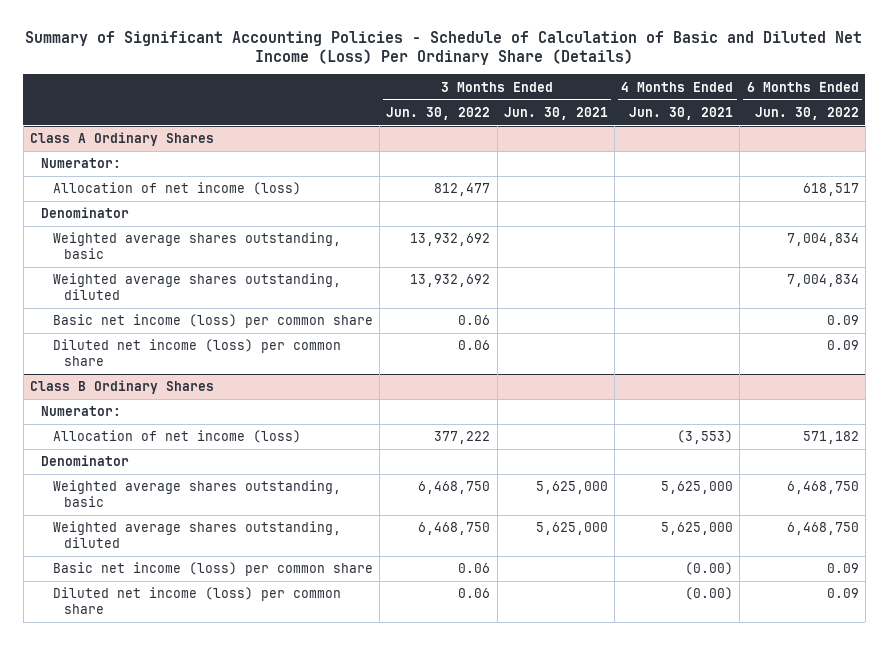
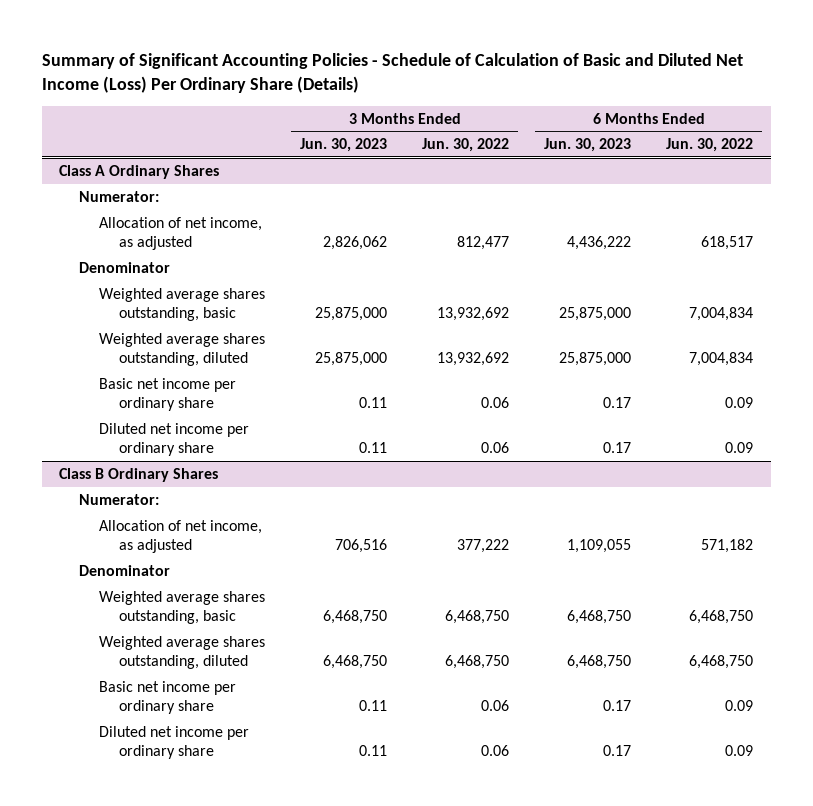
- | 3 Months Ended Jun. 30, 2022 | 3 Months Ended Jun. 30, 2021 | 4 Months Ended Jun. 30, 2021 | 6 Months Ended Jun. 30, 2022
+ | 3 Months Ended Jun. 30, 2023 | 3 Months Ended Jun. 30, 2022 | 6 Months Ended Jun. 30, 2023 | 6 Months Ended Jun. 30, 2022
@ Class A Ordinary Shares
- Allocation of net income (loss) | 812,477 | | | 618,517
+ Allocation of net income, as adjusted | 2,826,062 | 812,477 | 4,436,222 | 618,517
- Basic net income (loss) per common share | 0.06 | | | 0.09
- Diluted net income (loss) per common share | 0.06 | | | 0.09
+ Basic net income per ordinary share | 0.11 | 0.06 | 0.17 | 0.09
+ Diluted net income per ordinary share | 0.11 | 0.06 | 0.17 | 0.09
@ Class B Ordinary Shares
- Allocation of net income (loss) | 377,222 | | (3,553) | 571,182
+ Allocation of net income, as adjusted | 706,516 | 377,222 | 1,109,055 | 571,182
- Basic net income (loss) per common share | 0.06 | | (0.00) | 0.09
- Diluted net income (loss) per common share | 0.06 | | (0.00) | 0.09
+ Basic net income per ordinary share | 0.11 | 0.06 | 0.17 | 0.09
+ Diluted net income per ordinary share | 0.11 | 0.06 | 0.17 | 0.09

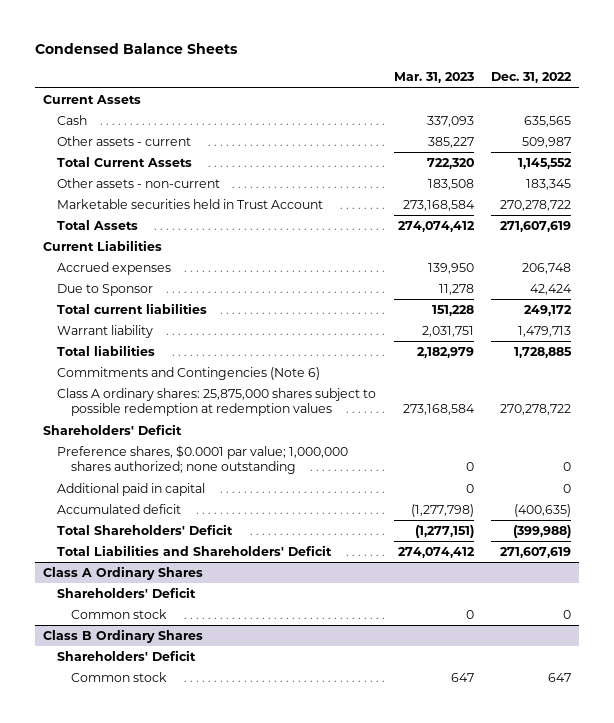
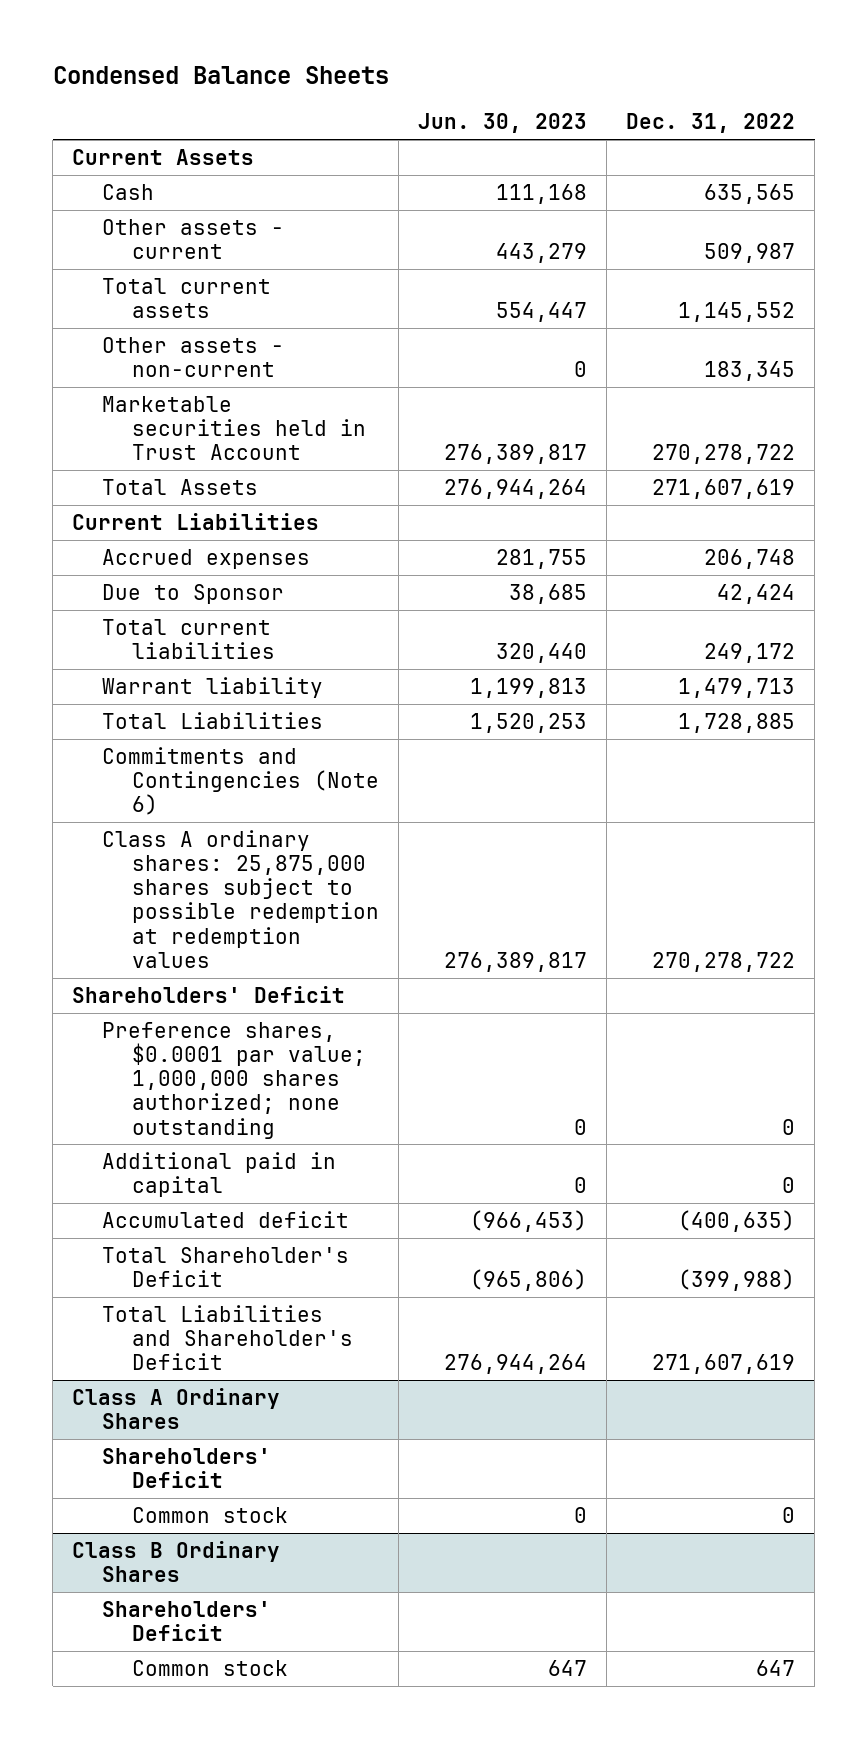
- | Mar. 31, 2023 | Dec. 31, 2022
+ | Jun. 30, 2023 | Dec. 31, 2022
- Total Current Assets | 722,320 | 1,145,552
+ Total current assets | 554,447 | 1,145,552
- Total liabilities | 2,182,979 | 1,728,885
+ Total Liabilities | 1,520,253 | 1,728,885
- Total Shareholders' Deficit | (1,277,151) | (399,988)
- Total Liabilities and Shareholders' Deficit | 274,074,412 | 271,607,619
+ Total Shareholder's Deficit | (965,806) | (399,988)
+ Total Liabilities and Shareholder's Deficit | 276,944,264 | 271,607,619

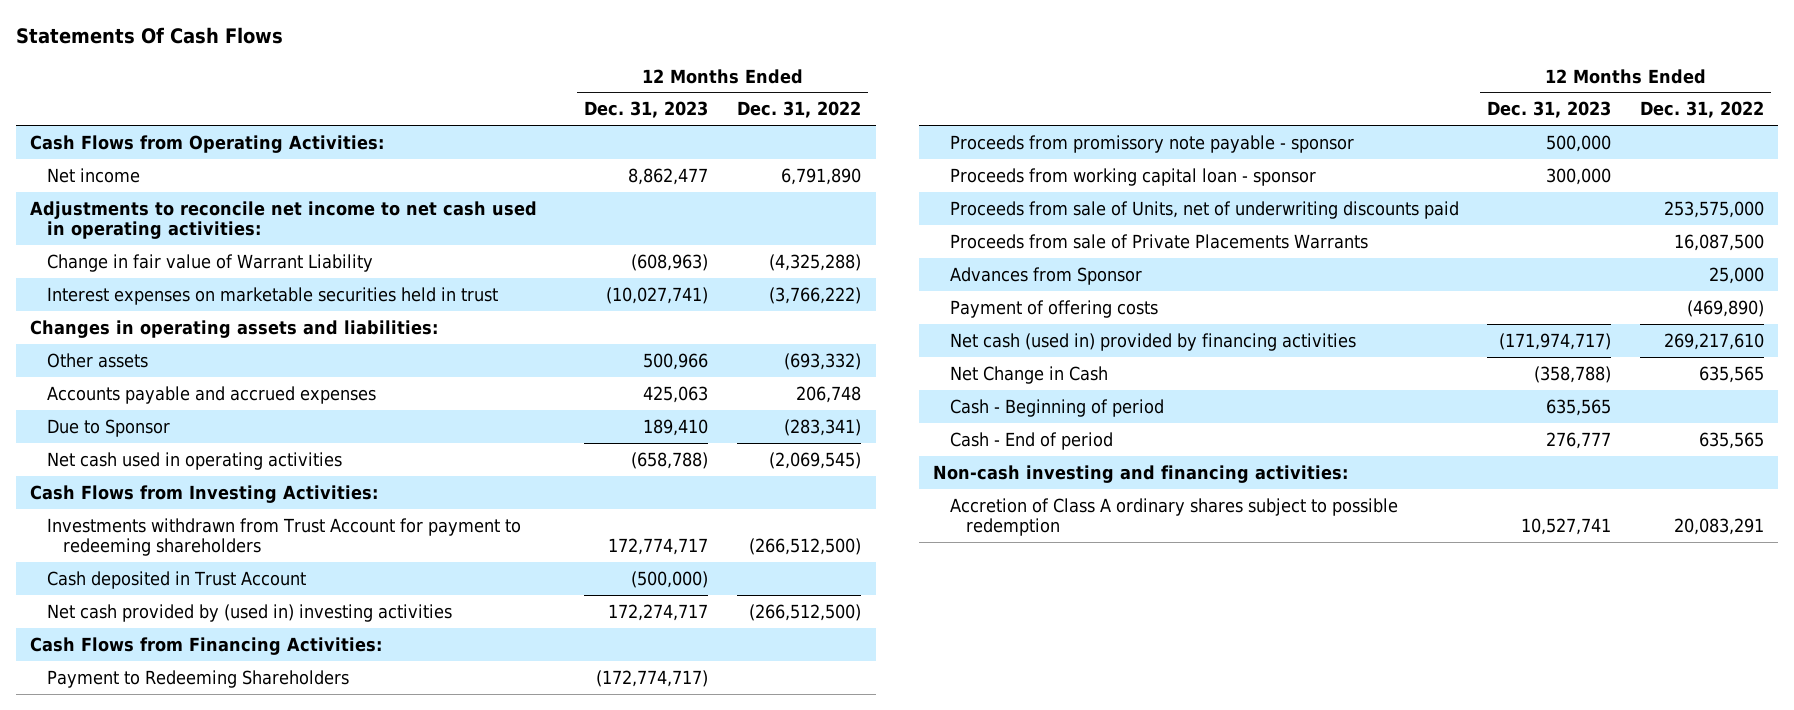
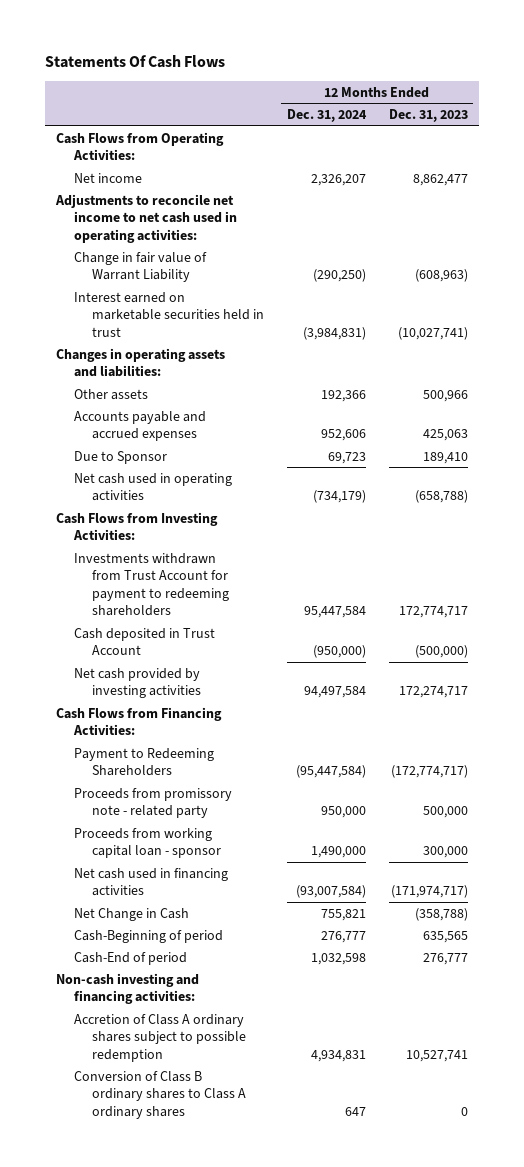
- | 12 Months Ended Dec. 31, 2023 | 12 Months Ended Dec. 31, 2022
+ | 12 Months Ended Dec. 31, 2024 | 12 Months Ended Dec. 31, 2023
- Interest expenses on marketable securities held in trust | (10,027,741) | (3,766,222)
+ Interest earned on marketable securities held in trust | (3,984,831) | (10,027,741)
- Net cash provided by (used in) investing activities | 172,274,717 | (266,512,500)
+ Net cash provided by investing activities | 94,497,584 | 172,274,717
- Proceeds from promissory note payable - sponsor | 500,000 |
+ Proceeds from promissory note - related party | 950,000 | 500,000
- Proceeds from sale of Units, net of underwriting discounts paid | | 253,575,000
- Proceeds from sale of Private Placements Warrants | | 16,087,500
- Advances from Sponsor | | 25,000
- Payment of offering costs | | (469,890)
- Net cash (used in) provided by financing activities | (171,974,717) | 269,217,610
+ Net cash used in financing activities | (93,007,584) | (171,974,717)
- Cash - Beginning of period | 635,565 |
- Cash - End of period | 276,777 | 635,565
+ Cash-Beginning of period | 276,777 | 635,565
+ Cash-End of period | 1,032,598 | 276,777
+ Conversion of Class B ordinary shares to Class A ordinary shares | 647 | 0

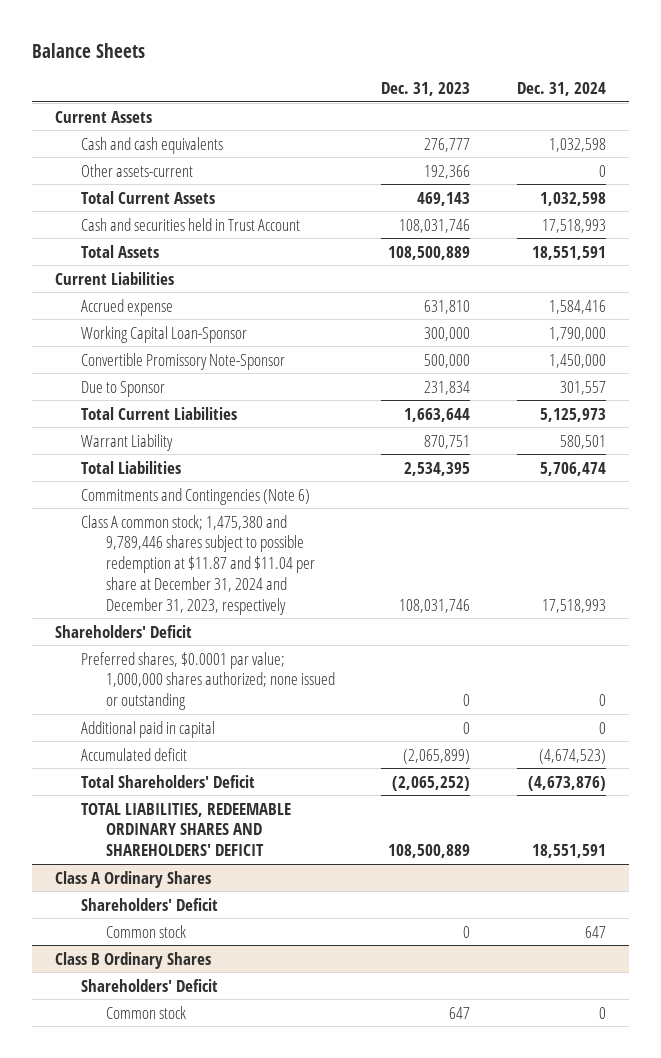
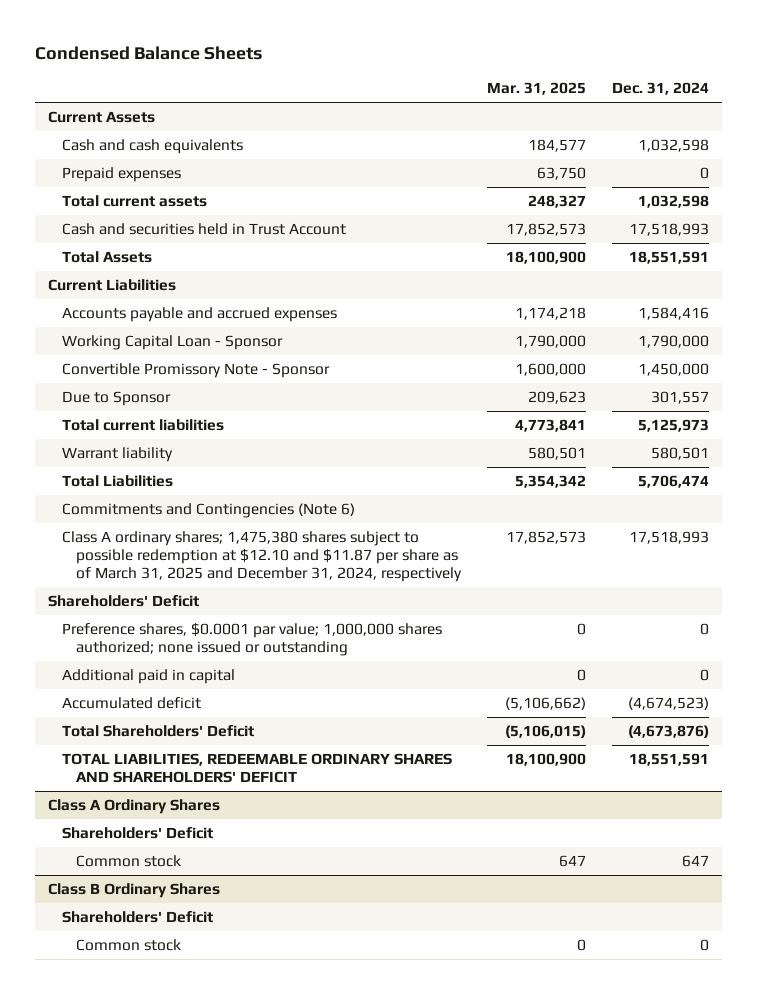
- Balance Sheets
+ Condensed Balance Sheets
- | Dec. 31, 2023 | Dec. 31, 2024
+ | Mar. 31, 2025 | Dec. 31, 2024
- Other assets-current | 192,366 | 0
- Total Current Assets | 469,143 | 1,032,598
+ Prepaid expenses | 63,750 | 0
+ Total current assets | 248,327 | 1,032,598
- Accrued expense | 631,810 | 1,584,416
- Working Capital Loan-Sponsor | 300,000 | 1,790,000
- Convertible Promissory Note-Sponsor | 500,000 | 1,450,000
+ Accounts payable and accrued expenses | 1,174,218 | 1,584,416
+ Working Capital Loan - Sponsor | 1,790,000 | 1,790,000
+ Convertible Promissory Note - Sponsor | 1,600,000 | 1,450,000
- Total Current Liabilities | 1,663,644 | 5,125,973
- Warrant Liability | 870,751 | 580,501
+ Total current liabilities | 4,773,841 | 5,125,973
+ Warrant liability | 580,501 | 580,501
- Class A common stock; 1,475,380 and 9,789,446 shares subject to possible redemption at $11.87 and $11.04 per share at December 31, 2024 and December 31, 2023, respectively | 108,031,746 | 17,518,993
+ Class A ordinary shares; 1,475,380 shares subject to possible redemption at $12.10 and $11.87 per share as of March 31, 2025 and December 31, 2024, respectively | 17,852,573 | 17,518,993
- Preferred shares, $0.0001 par value; 1,000,000 shares authorized; none issued or outstanding | 0 | 0
+ Preference shares, $0.0001 par value; 1,000,000 shares authorized; none issued or outstanding | 0 | 0

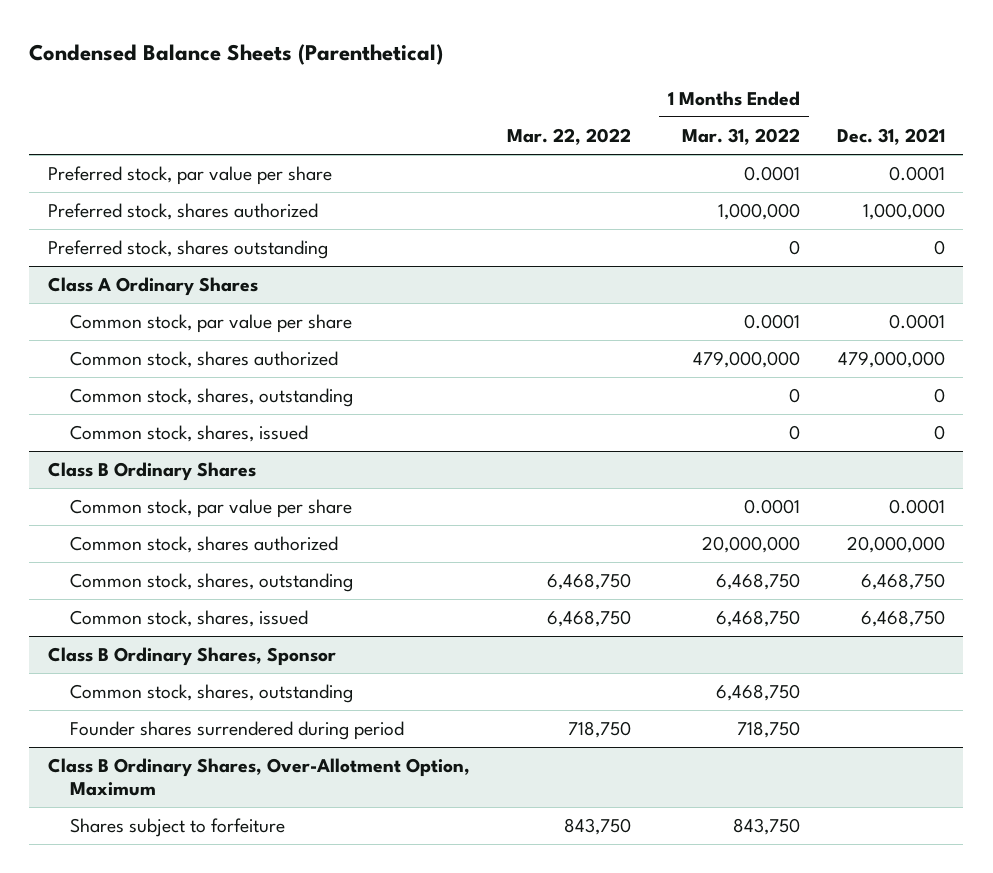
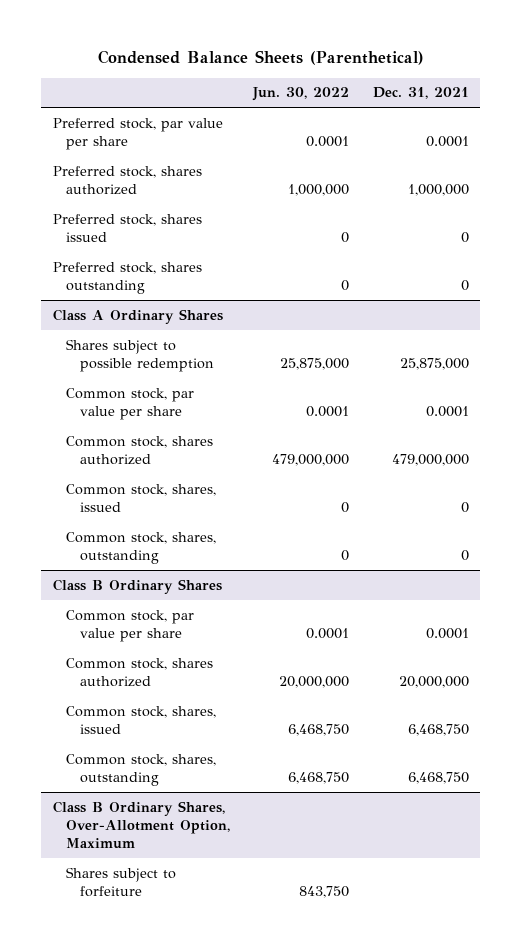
- | Mar. 22, 2022 | 1 Months Ended Mar. 31, 2022 | Dec. 31, 2021
+ | Jun. 30, 2022 | Dec. 31, 2021
+ Preferred stock, shares issued | 0 | 0
@ Class A Ordinary Shares
+ Shares subject to possible redemption | 25,875,000 | 25,875,000
moved down: Common stock, shares, outstanding | 0 | 0
- Class B Ordinary Shares, Sponsor
- Common stock, shares, outstanding | | 6,468,750 |
- Founder shares surrendered during period | 718,750 | 718,750 |
@ Class B Ordinary Shares
moved down: Common stock, shares, outstanding | 6,468,750 | 6,468,750

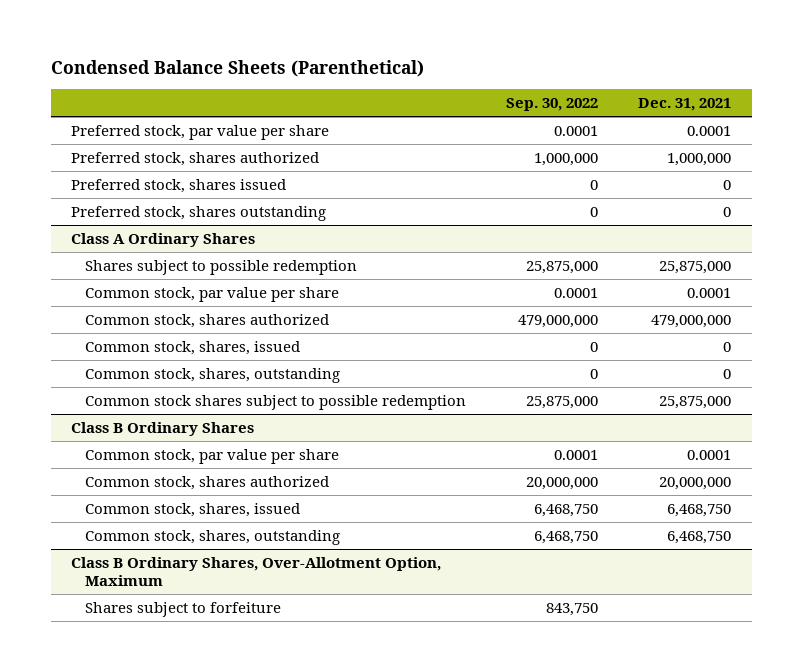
- | Jun. 30, 2022 | Dec. 31, 2021
+ | Sep. 30, 2022 | Dec. 31, 2021
@ Class A Ordinary Shares
+ Common stock shares subject to possible redemption | 25,875,000 | 25,875,000

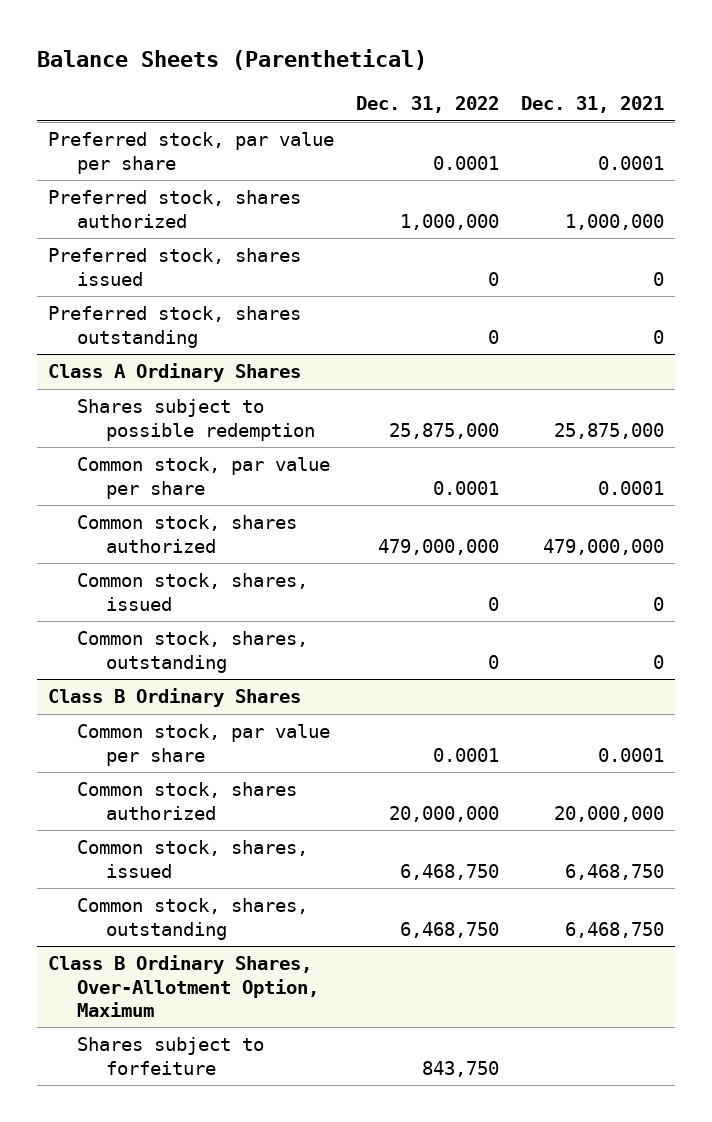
- Condensed Balance Sheets (Parenthetical)
+ Balance Sheets (Parenthetical)
- | Sep. 30, 2022 | Dec. 31, 2021
+ | Dec. 31, 2022 | Dec. 31, 2021
@ Class A Ordinary Shares
- Common stock shares subject to possible redemption | 25,875,000 | 25,875,000

